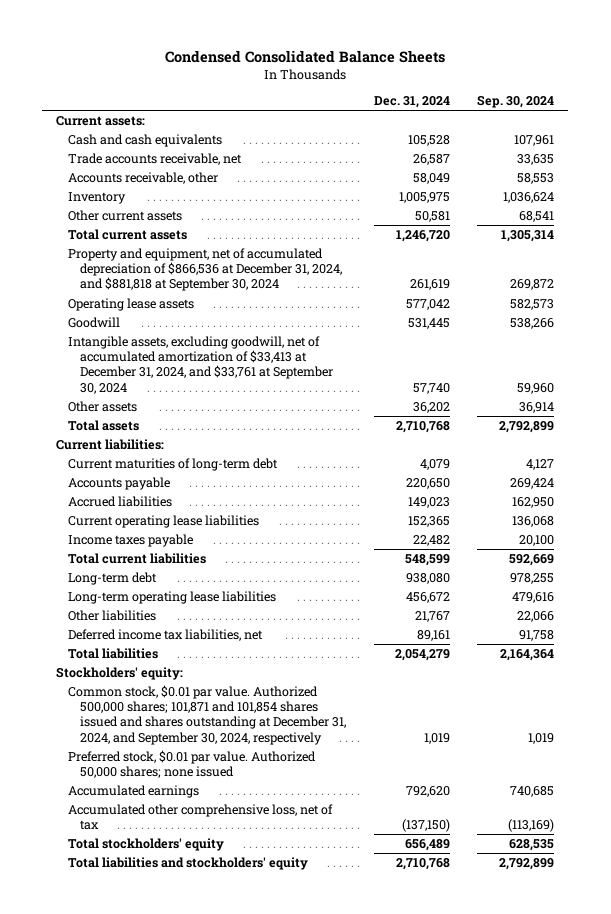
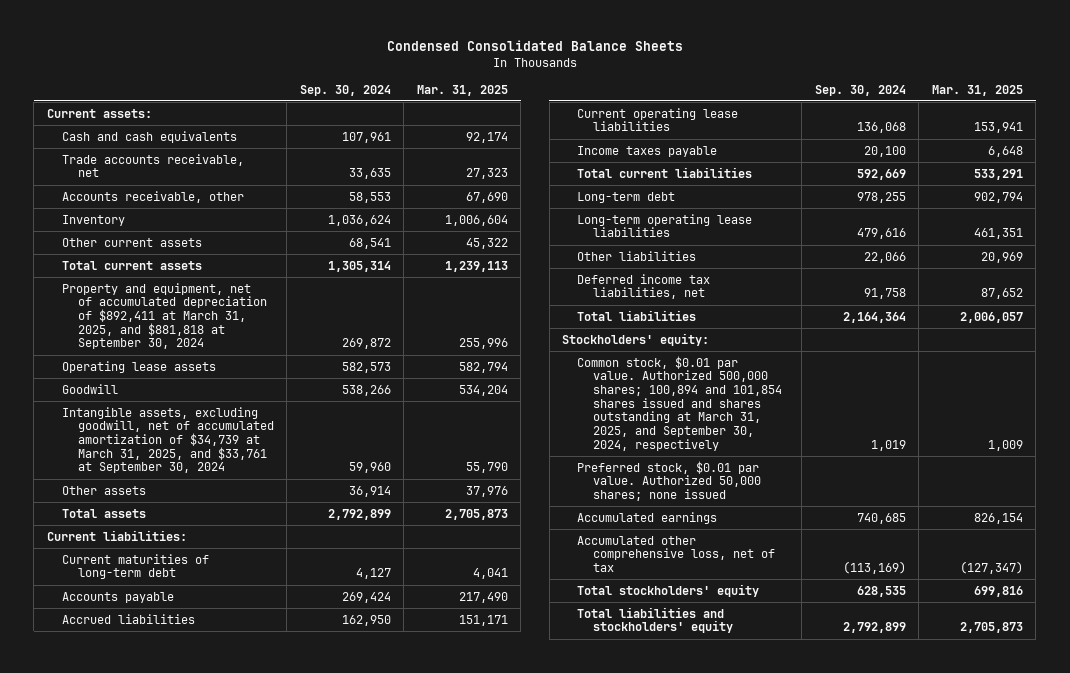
- | Dec. 31, 2024 | Sep. 30, 2024
+ | Sep. 30, 2024 | Mar. 31, 2025
- Property and equipment, net of accumulated depreciation of $866,536 at December 31, 2024, and $881,818 at September 30, 2024 | 261,619 | 269,872
+ Property and equipment, net of accumulated depreciation of $892,411 at March 31, 2025, and $881,818 at September 30, 2024 | 269,872 | 255,996
- Intangible assets, excluding goodwill, net of accumulated amortization of $33,413 at December 31, 2024, and $33,761 at September 30, 2024 | 57,740 | 59,960
+ Intangible assets, excluding goodwill, net of accumulated amortization of $34,739 at March 31, 2025, and $33,761 at September 30, 2024 | 59,960 | 55,790
- Common stock, $0.01 par value. Authorized 500,000 shares; 101,871 and 101,854 shares issued and shares outstanding at December 31, 2024, and September 30, 2024, respectively | 1,019 | 1,019
+ Common stock, $0.01 par value. Authorized 500,000 shares; 100,894 and 101,854 shares issued and shares outstanding at March 31, 2025, and September 30, 2024, respectively | 1,019 | 1,009

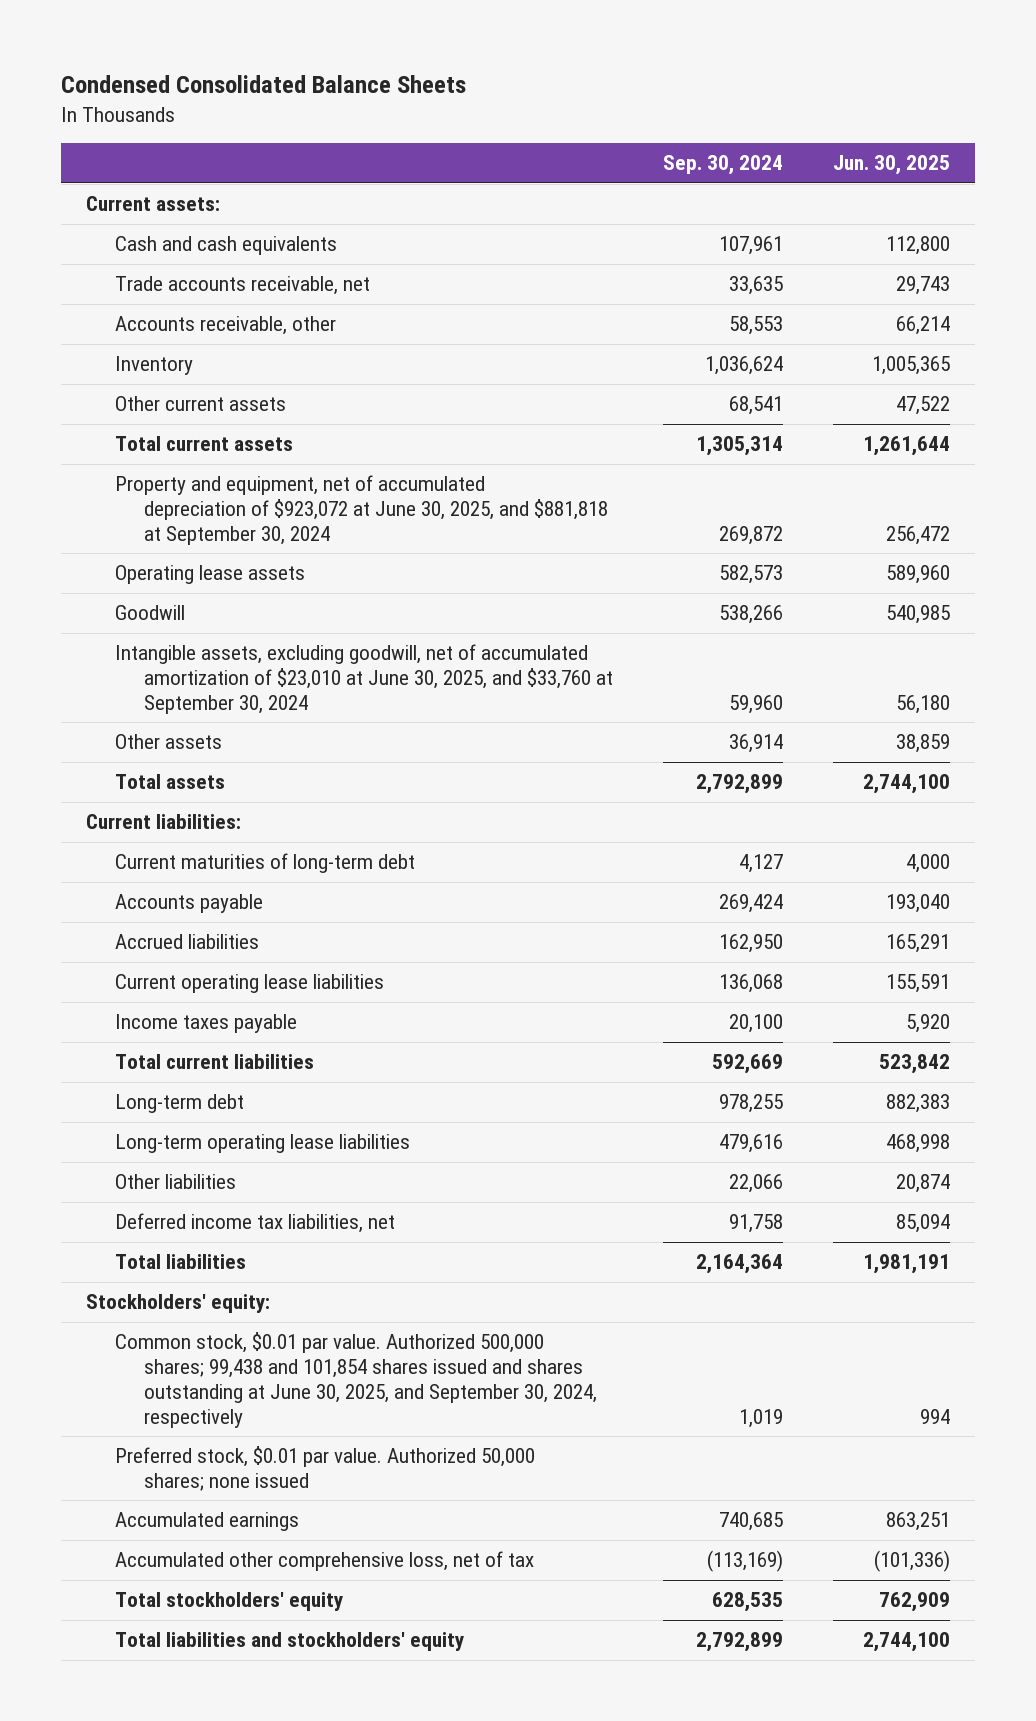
- | Sep. 30, 2024 | Mar. 31, 2025
+ | Sep. 30, 2024 | Jun. 30, 2025
- Property and equipment, net of accumulated depreciation of $892,411 at March 31, 2025, and $881,818 at September 30, 2024 | 269,872 | 255,996
+ Property and equipment, net of accumulated depreciation of $923,072 at June 30, 2025, and $881,818 at September 30, 2024 | 269,872 | 256,472
- Intangible assets, excluding goodwill, net of accumulated amortization of $34,739 at March 31, 2025, and $33,761 at September 30, 2024 | 59,960 | 55,790
+ Intangible assets, excluding goodwill, net of accumulated amortization of $23,010 at June 30, 2025, and $33,760 at September 30, 2024 | 59,960 | 56,180
- Common stock, $0.01 par value. Authorized 500,000 shares; 100,894 and 101,854 shares issued and shares outstanding at March 31, 2025, and September 30, 2024, respectively | 1,019 | 1,009
+ Common stock, $0.01 par value. Authorized 500,000 shares; 99,438 and 101,854 shares issued and shares outstanding at June 30, 2025, and September 30, 2024, respectively | 1,019 | 994

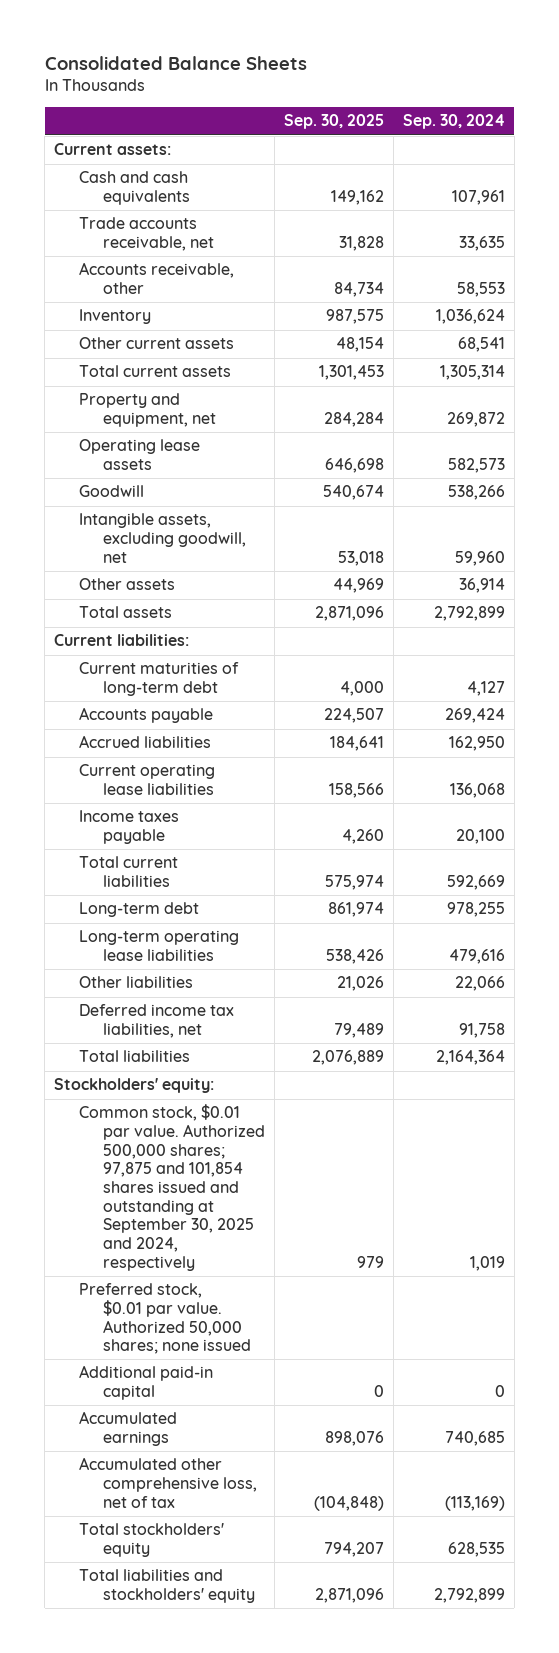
- Condensed Consolidated Balance Sheets
+ Consolidated Balance Sheets
- | Sep. 30, 2024 | Jun. 30, 2025
+ | Sep. 30, 2025 | Sep. 30, 2024
- Property and equipment, net of accumulated depreciation of $923,072 at June 30, 2025, and $881,818 at September 30, 2024 | 269,872 | 256,472
+ Property and equipment, net | 284,284 | 269,872
- Intangible assets, excluding goodwill, net of accumulated amortization of $23,010 at June 30, 2025, and $33,760 at September 30, 2024 | 59,960 | 56,180
+ Intangible assets, excluding goodwill, net | 53,018 | 59,960
- Common stock, $0.01 par value. Authorized 500,000 shares; 99,438 and 101,854 shares issued and shares outstanding at June 30, 2025, and September 30, 2024, respectively | 1,019 | 994
+ Common stock, $0.01 par value. Authorized 500,000 shares; 97,875 and 101,854 shares issued and outstanding at September 30, 2025 and 2024, respectively | 979 | 1,019
+ Additional paid-in capital | 0 | 0

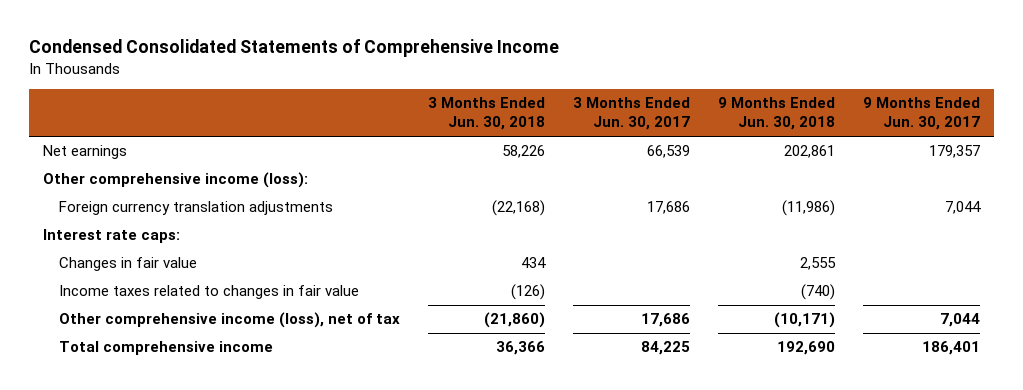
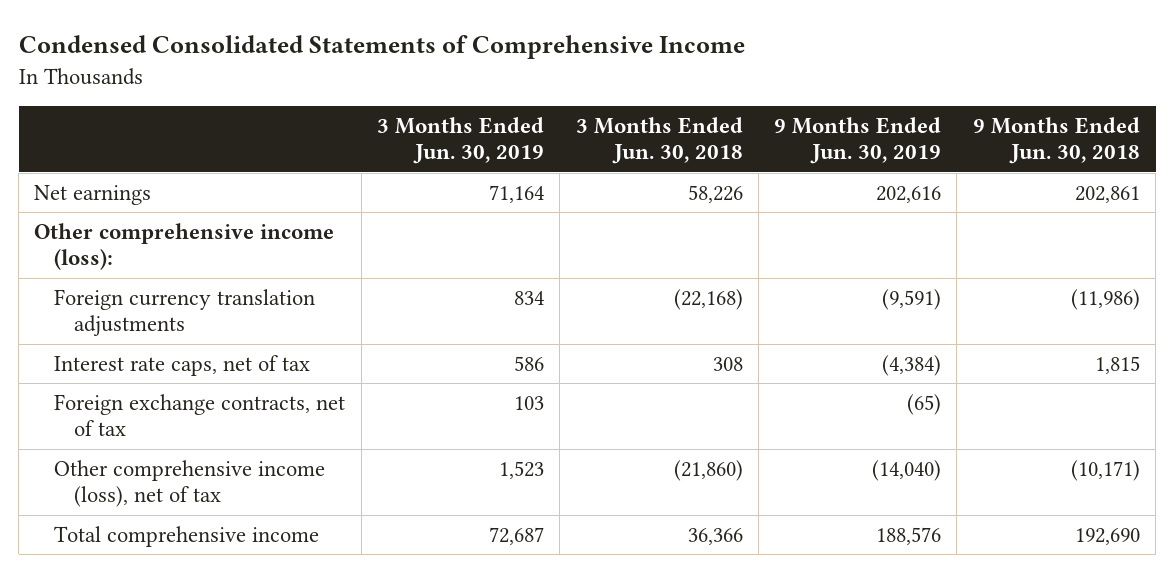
- | 3 Months Ended Jun. 30, 2018 | 3 Months Ended Jun. 30, 2017 | 9 Months Ended Jun. 30, 2018 | 9 Months Ended Jun. 30, 2017
+ | 3 Months Ended Jun. 30, 2019 | 3 Months Ended Jun. 30, 2018 | 9 Months Ended Jun. 30, 2019 | 9 Months Ended Jun. 30, 2018
- Interest rate caps:
- Changes in fair value | 434 | | 2,555 |
- Income taxes related to changes in fair value | (126) | | (740) |
+ Interest rate caps, net of tax | 586 | 308 | (4,384) | 1,815
+ Foreign exchange contracts, net of tax | 103 | | (65) |

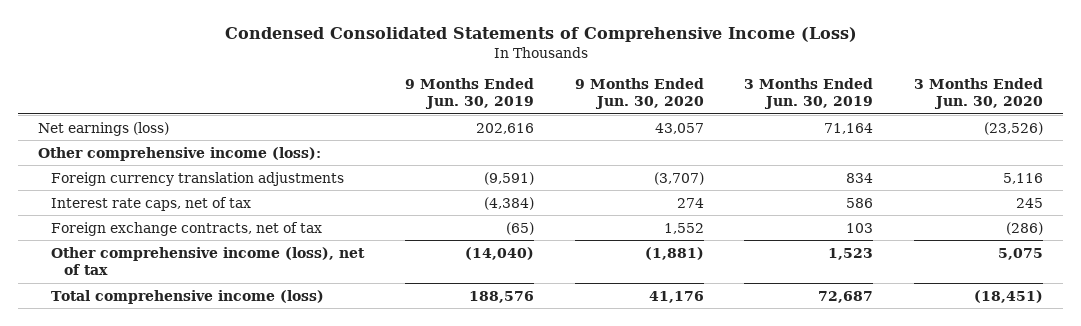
- Condensed Consolidated Statements of Comprehensive Income
+ Condensed Consolidated Statements of Comprehensive Income (Loss)
- | 3 Months Ended Jun. 30, 2019 | 3 Months Ended Jun. 30, 2018 | 9 Months Ended Jun. 30, 2019 | 9 Months Ended Jun. 30, 2018
+ | 9 Months Ended Jun. 30, 2019 | 9 Months Ended Jun. 30, 2020 | 3 Months Ended Jun. 30, 2019 | 3 Months Ended Jun. 30, 2020
- Net earnings | 71,164 | 58,226 | 202,616 | 202,861
+ Net earnings (loss) | 202,616 | 43,057 | 71,164 | (23,526)
- Total comprehensive income | 72,687 | 36,366 | 188,576 | 192,690
+ Total comprehensive income (loss) | 188,576 | 41,176 | 72,687 | (18,451)

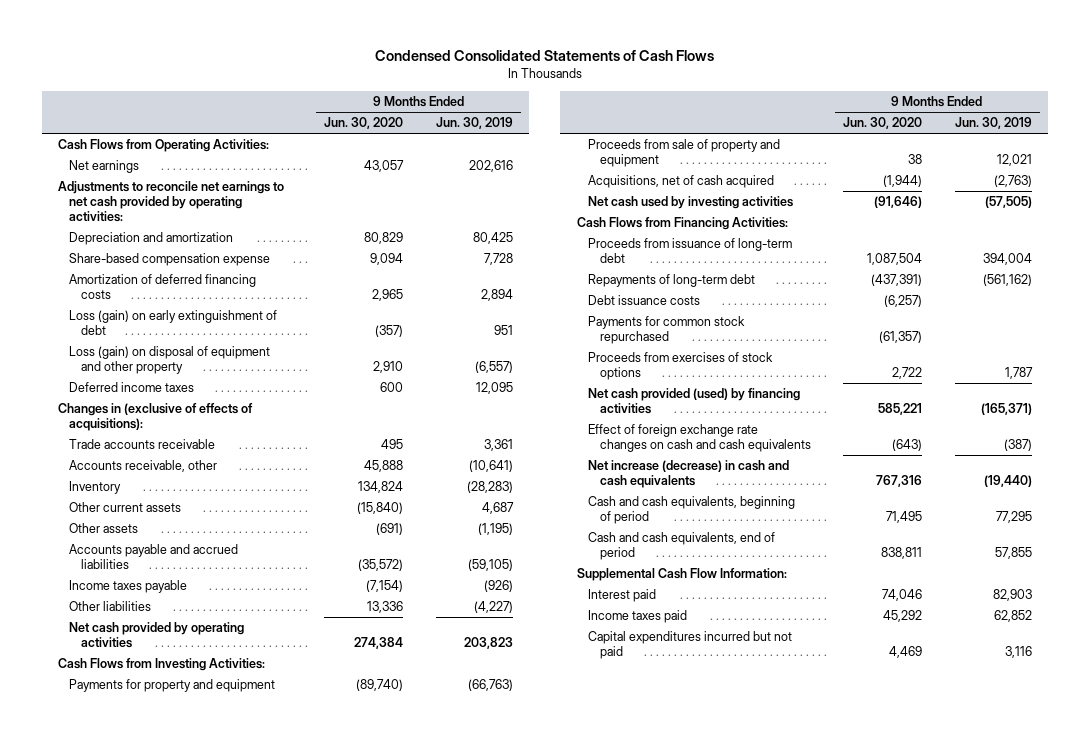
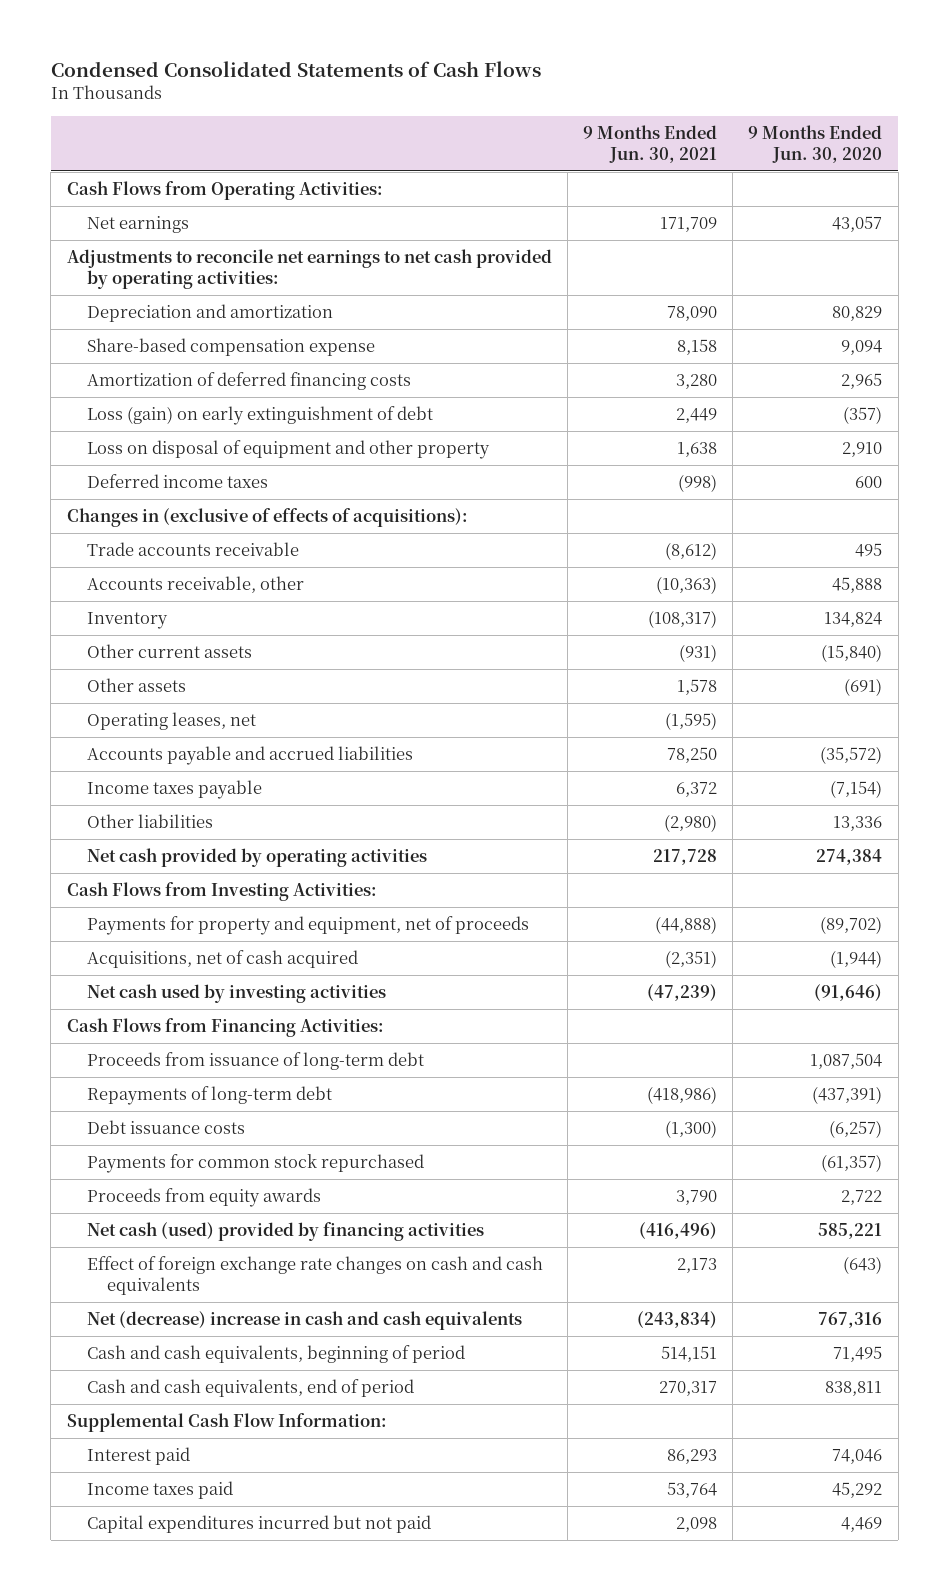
- | 9 Months Ended Jun. 30, 2020 | 9 Months Ended Jun. 30, 2019
+ | 9 Months Ended Jun. 30, 2021 | 9 Months Ended Jun. 30, 2020
- Loss (gain) on disposal of equipment and other property | 2,910 | (6,557)
+ Loss on disposal of equipment and other property | 1,638 | 2,910
+ Operating leases, net | (1,595) |
- Payments for property and equipment | (89,740) | (66,763)
- Proceeds from sale of property and equipment | 38 | 12,021
+ Payments for property and equipment, net of proceeds | (44,888) | (89,702)
- Proceeds from exercises of stock options | 2,722 | 1,787
- Net cash provided (used) by financing activities | 585,221 | (165,371)
+ Proceeds from equity awards | 3,790 | 2,722
+ Net cash (used) provided by financing activities | (416,496) | 585,221
- Net increase (decrease) in cash and cash equivalents | 767,316 | (19,440)
+ Net (decrease) increase in cash and cash equivalents | (243,834) | 767,316

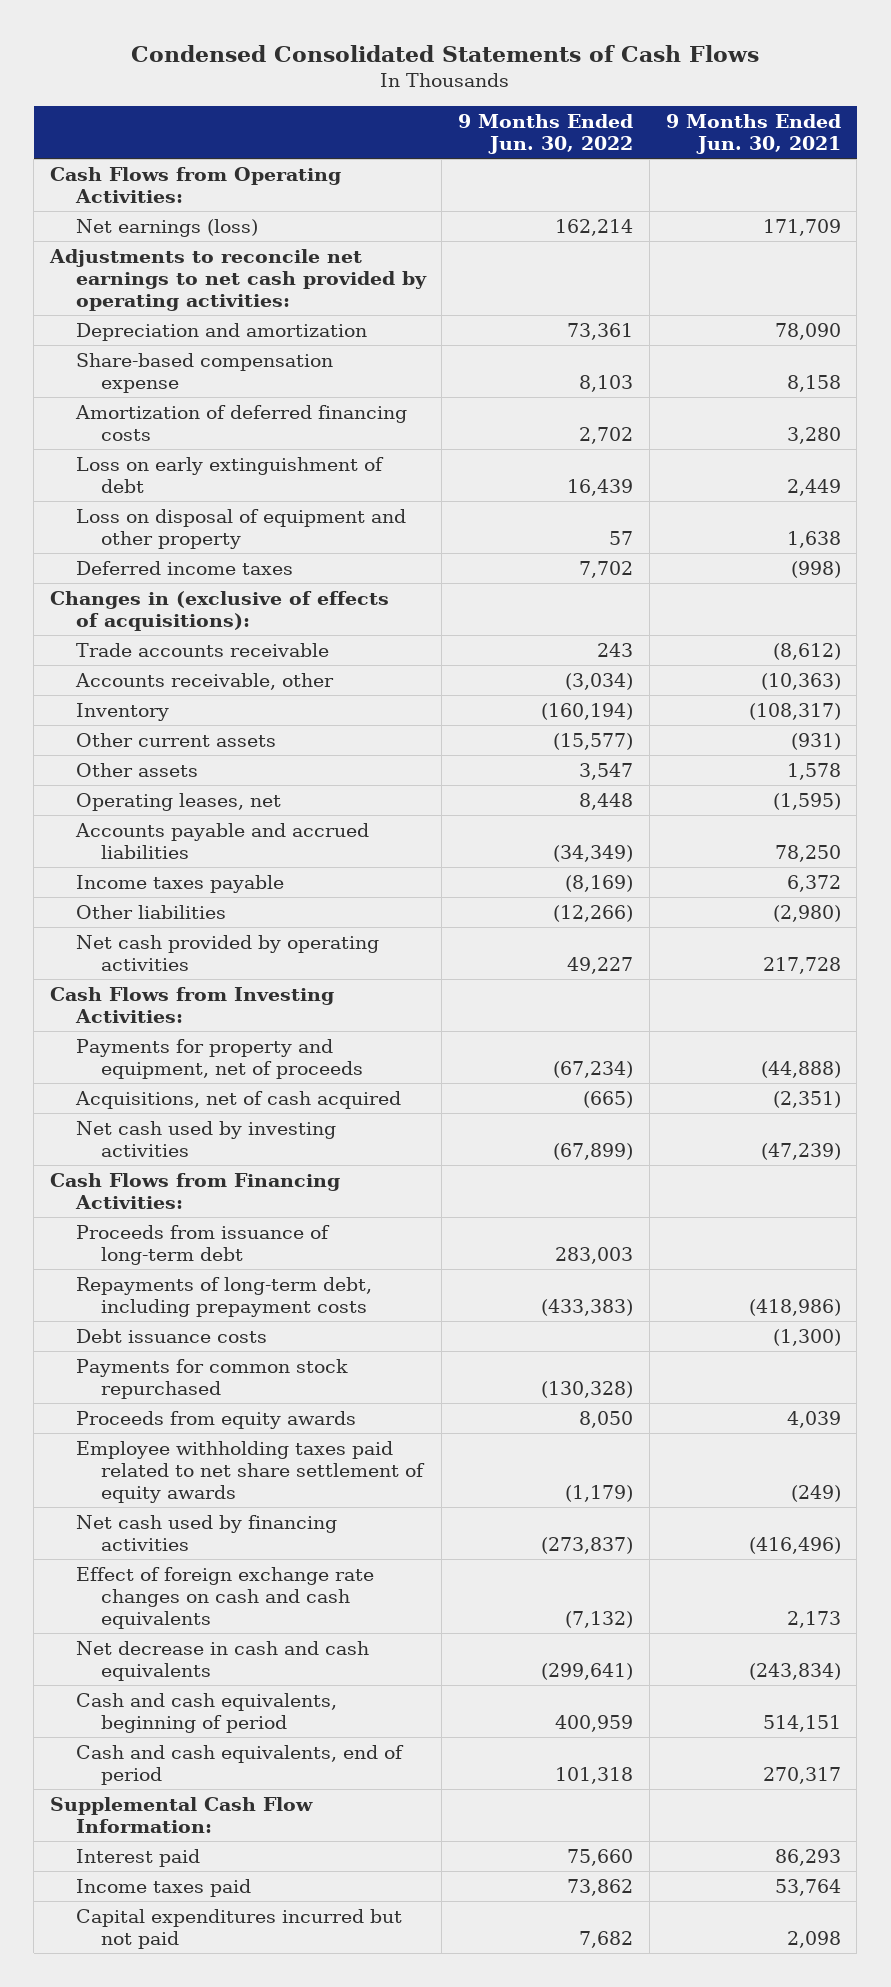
- | 9 Months Ended Jun. 30, 2021 | 9 Months Ended Jun. 30, 2020
+ | 9 Months Ended Jun. 30, 2022 | 9 Months Ended Jun. 30, 2021
- Net earnings | 171,709 | 43,057
+ Net earnings (loss) | 162,214 | 171,709
- Loss (gain) on early extinguishment of debt | 2,449 | (357)
+ Loss on early extinguishment of debt | 16,439 | 2,449
- Repayments of long-term debt | (418,986) | (437,391)
+ Repayments of long-term debt, including prepayment costs | (433,383) | (418,986)
- Proceeds from equity awards | 3,790 | 2,722
- Net cash (used) provided by financing activities | (416,496) | 585,221
+ Proceeds from equity awards | 8,050 | 4,039
+ Employee withholding taxes paid related to net share settlement of equity awards | (1,179) | (249)
+ Net cash used by financing activities | (273,837) | (416,496)
- Net (decrease) increase in cash and cash equivalents | (243,834) | 767,316
+ Net decrease in cash and cash equivalents | (299,641) | (243,834)

